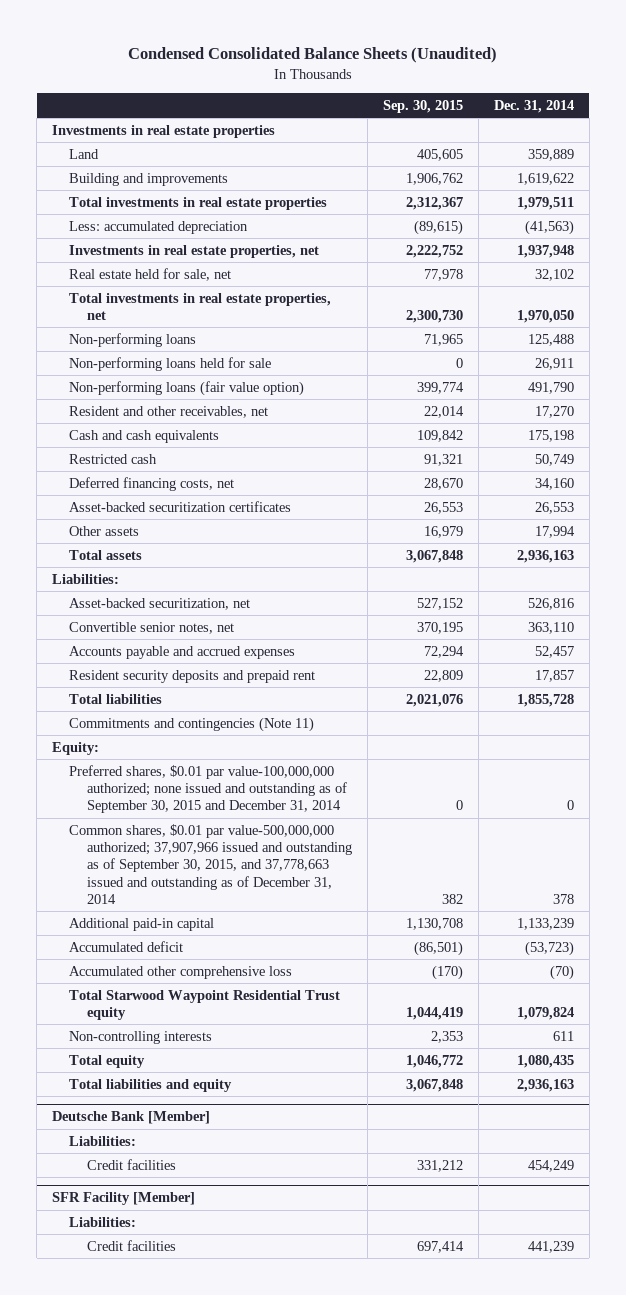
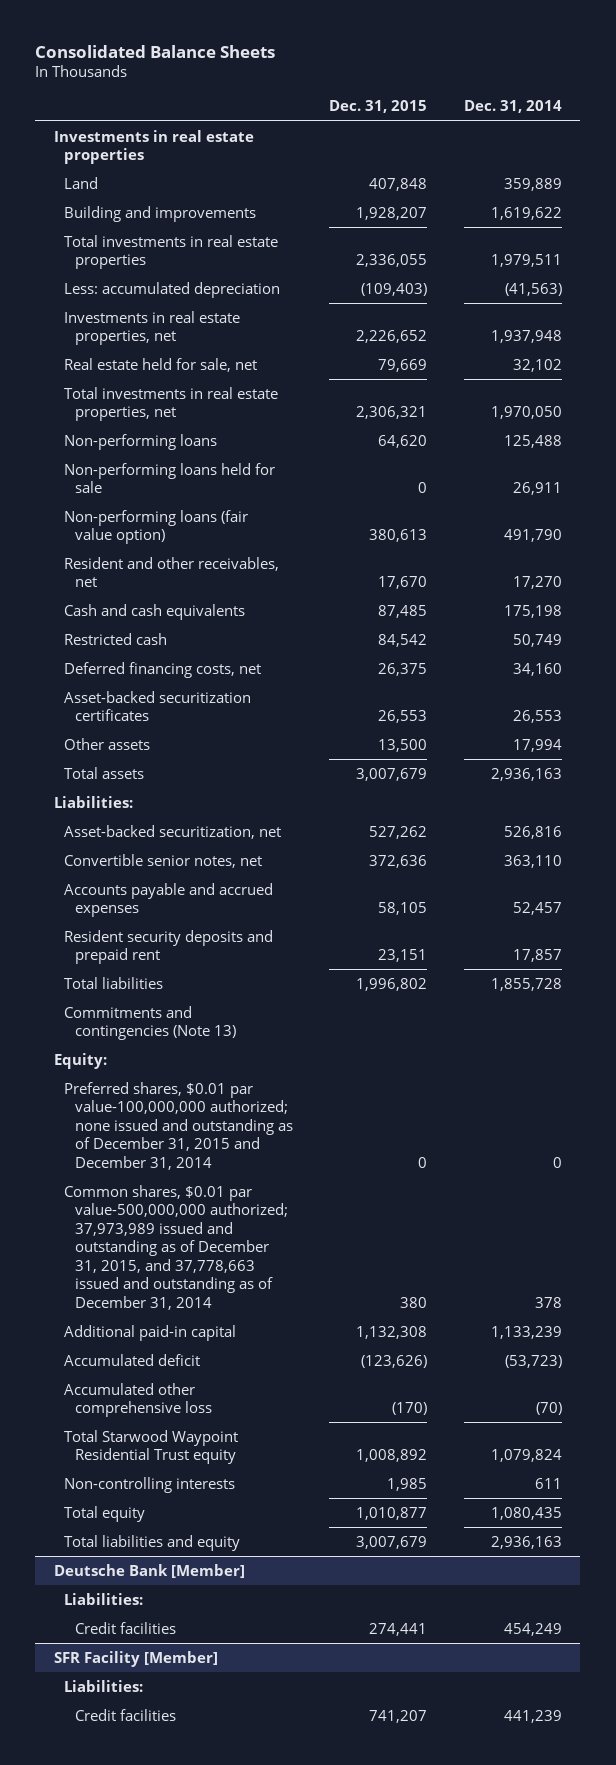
- Condensed Consolidated Balance Sheets (Unaudited)
+ Consolidated Balance Sheets
- | Sep. 30, 2015 | Dec. 31, 2014
+ | Dec. 31, 2015 | Dec. 31, 2014
- Commitments and contingencies (Note 11)
+ Commitments and contingencies (Note 13)
- Preferred shares, $0.01 par value-100,000,000 authorized; none issued and outstanding as of September 30, 2015 and December 31, 2014 | 0 | 0
- Common shares, $0.01 par value-500,000,000 authorized; 37,907,966 issued and outstanding as of September 30, 2015, and 37,778,663 issued and outstanding as of December 31, 2014 | 382 | 378
+ Preferred shares, $0.01 par value-100,000,000 authorized; none issued and outstanding as of December 31, 2015 and December 31, 2014 | 0 | 0
+ Common shares, $0.01 par value-500,000,000 authorized; 37,973,989 issued and outstanding as of December 31, 2015, and 37,778,663 issued and outstanding as of December 31, 2014 | 380 | 378

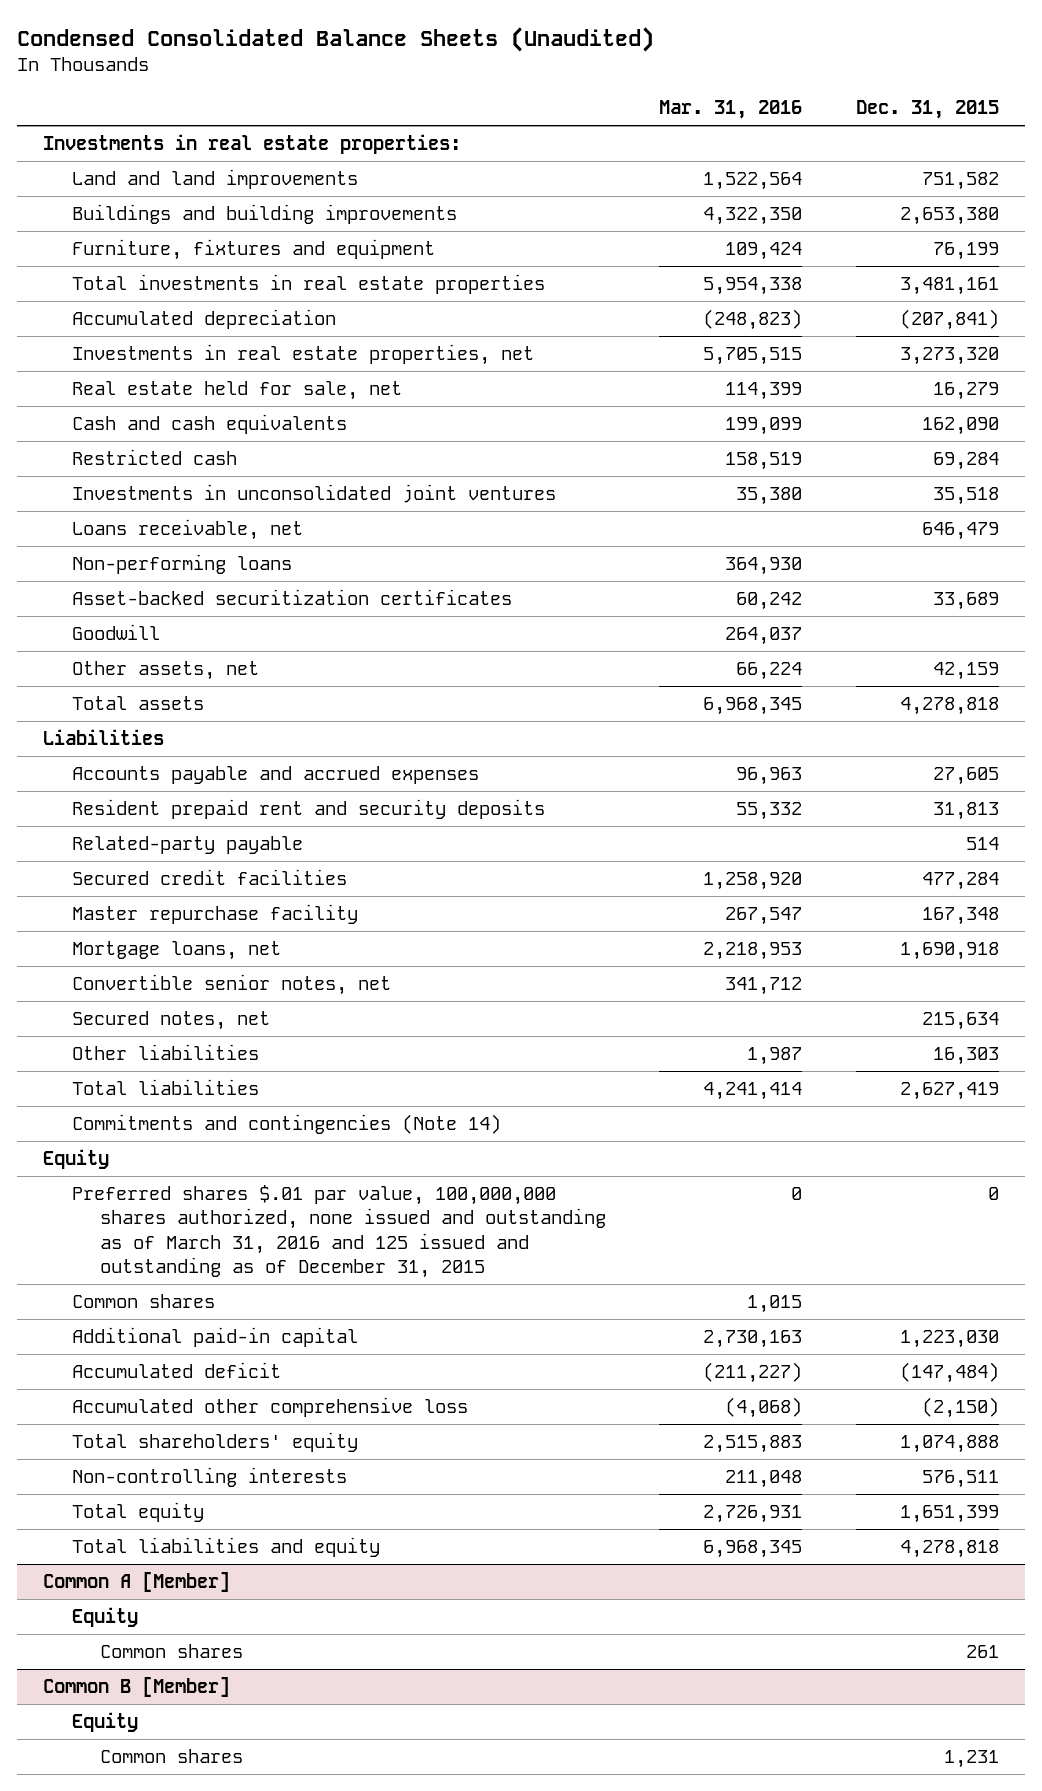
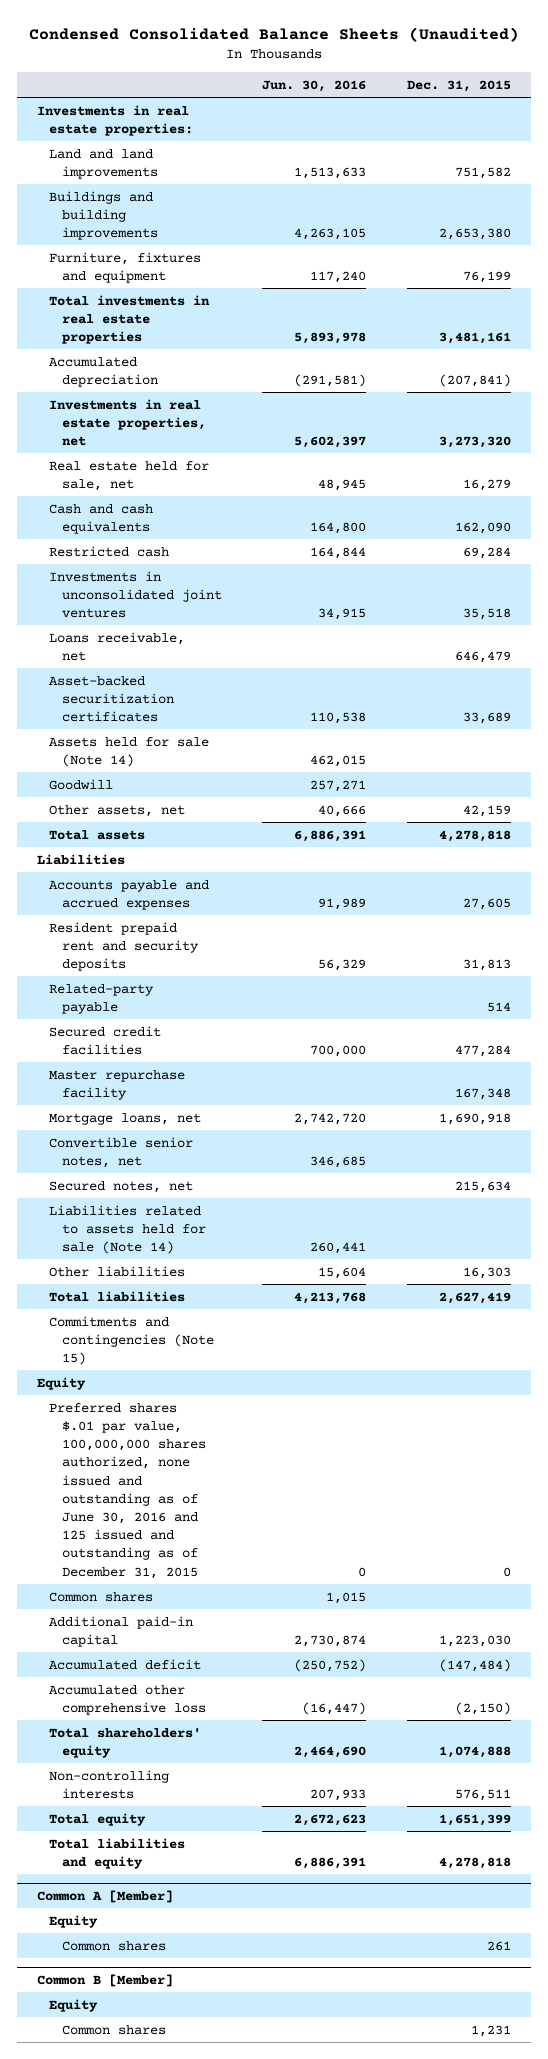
- | Mar. 31, 2016 | Dec. 31, 2015
+ | Jun. 30, 2016 | Dec. 31, 2015
- Non-performing loans | 364,930 |
+ Assets held for sale (Note 14) | 462,015 |
+ Liabilities related to assets held for sale (Note 14) | 260,441 |
- Commitments and contingencies (Note 14)
+ Commitments and contingencies (Note 15)
- Preferred shares $.01 par value, 100,000,000 shares authorized, none issued and outstanding as of March 31, 2016 and 125 issued and outstanding as of December 31, 2015 | 0 | 0
+ Preferred shares $.01 par value, 100,000,000 shares authorized, none issued and outstanding as of June 30, 2016 and 125 issued and outstanding as of December 31, 2015 | 0 | 0

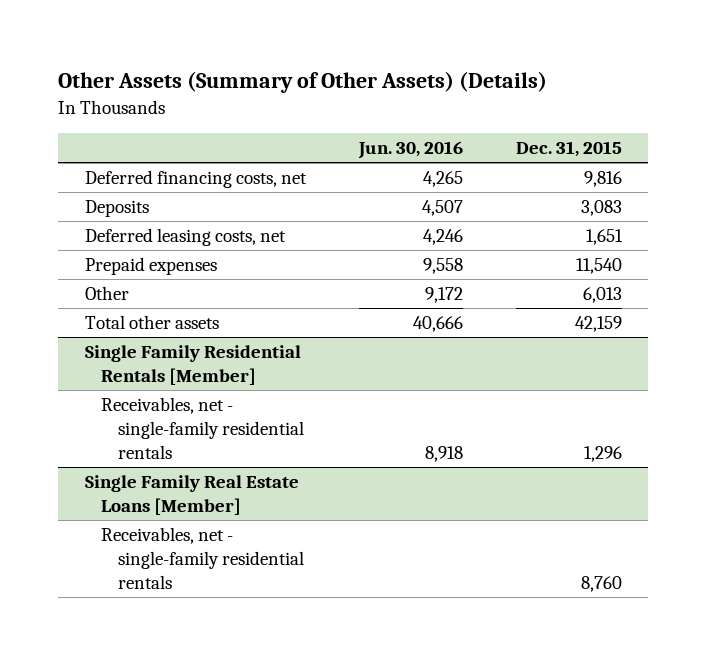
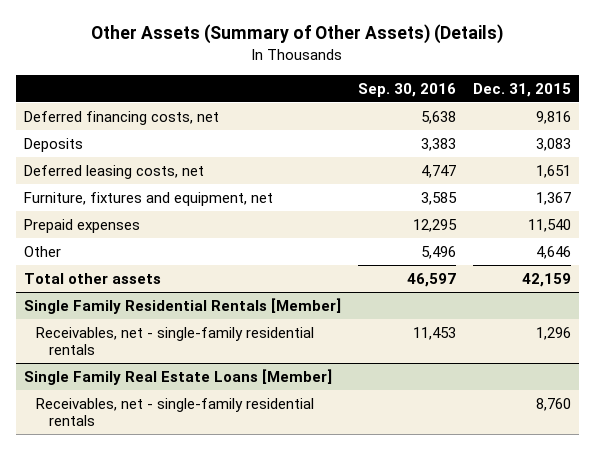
- | Jun. 30, 2016 | Dec. 31, 2015
+ | Sep. 30, 2016 | Dec. 31, 2015
+ Furniture, fixtures and equipment, net | 3,585 | 1,367
- Other | 9,172 | 6,013
+ Other | 5,496 | 4,646

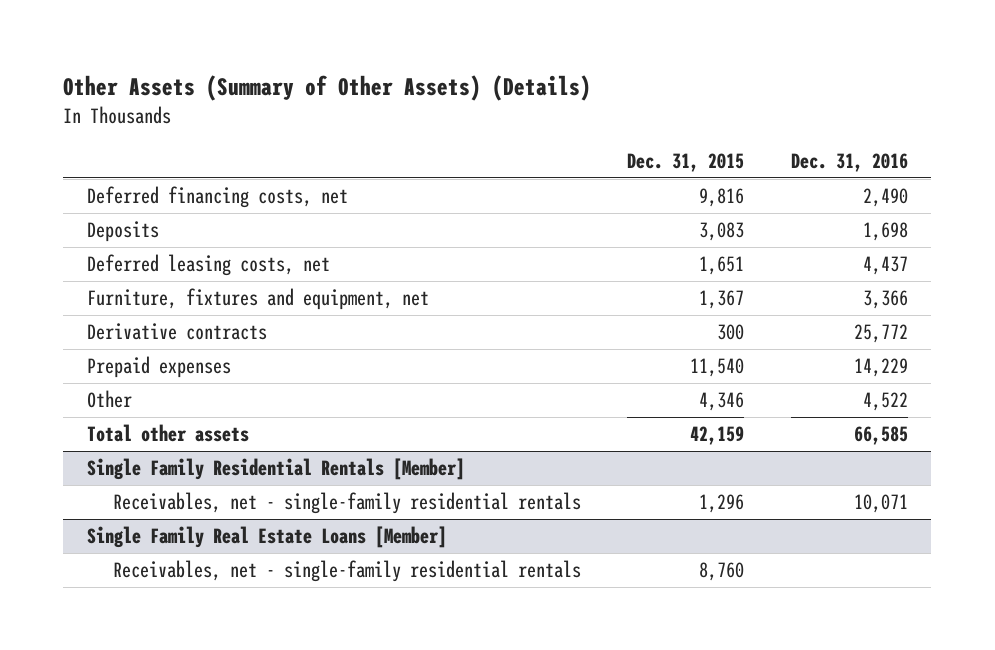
- | Sep. 30, 2016 | Dec. 31, 2015
+ | Dec. 31, 2015 | Dec. 31, 2016
+ Derivative contracts | 300 | 25,772
- Other | 5,496 | 4,646
+ Other | 4,346 | 4,522

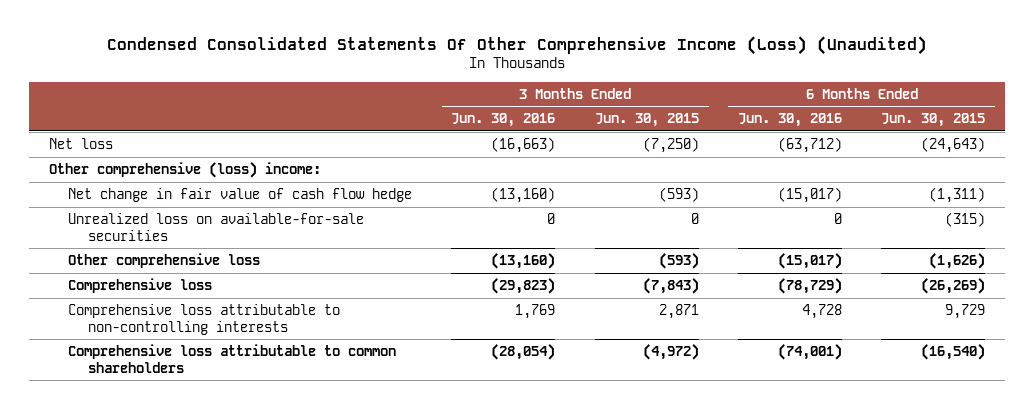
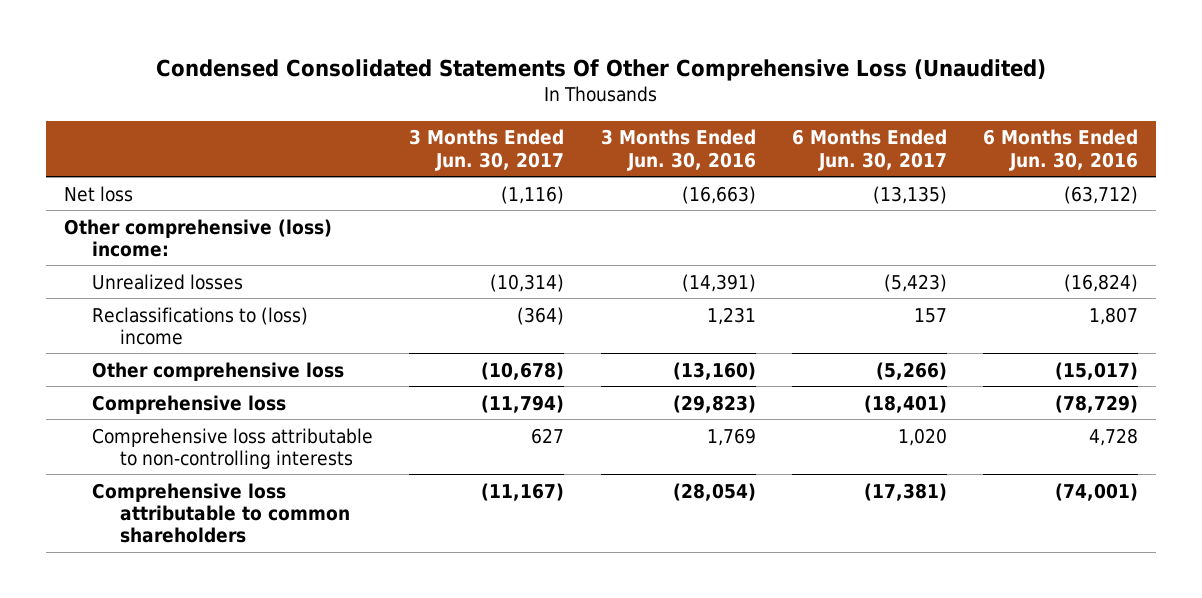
- Condensed Consolidated Statements Of Other Comprehensive Income (Loss) (Unaudited)
+ Condensed Consolidated Statements Of Other Comprehensive Loss (Unaudited)
- | 3 Months Ended Jun. 30, 2016 | 3 Months Ended Jun. 30, 2015 | 6 Months Ended Jun. 30, 2016 | 6 Months Ended Jun. 30, 2015
+ | 3 Months Ended Jun. 30, 2017 | 3 Months Ended Jun. 30, 2016 | 6 Months Ended Jun. 30, 2017 | 6 Months Ended Jun. 30, 2016
- Net change in fair value of cash flow hedge | (13,160) | (593) | (15,017) | (1,311)
- Unrealized loss on available-for-sale securities | 0 | 0 | 0 | (315)
+ Unrealized losses | (10,314) | (14,391) | (5,423) | (16,824)
+ Reclassifications to (loss) income | (364) | 1,231 | 157 | 1,807

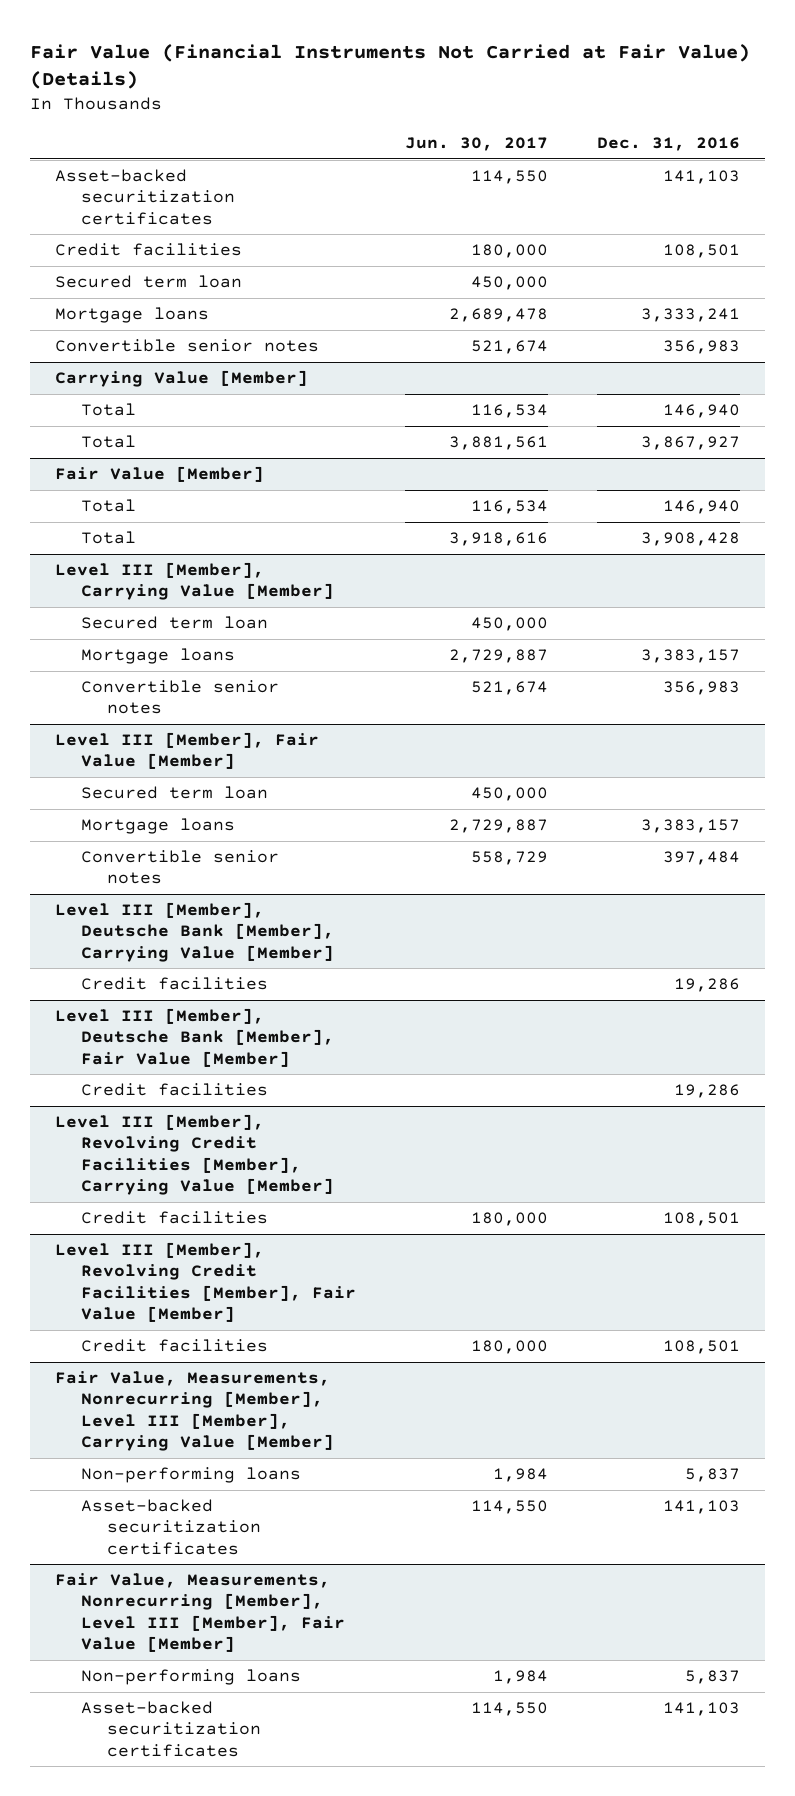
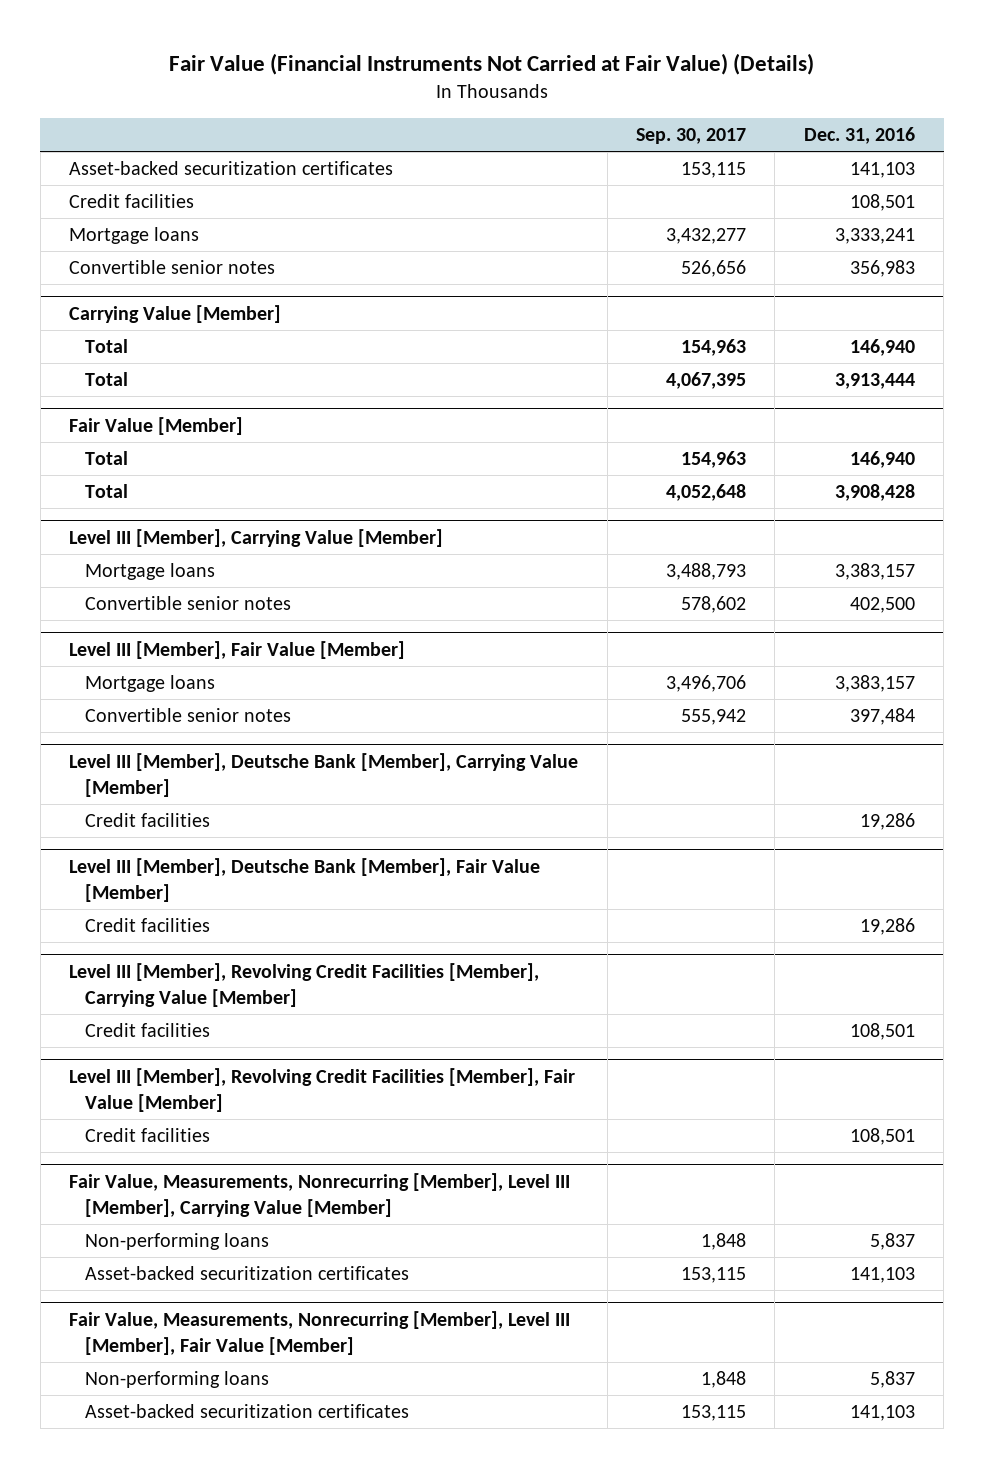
- | Jun. 30, 2017 | Dec. 31, 2016
+ | Sep. 30, 2017 | Dec. 31, 2016
- Secured term loan | 450,000 |
@ Carrying Value [Member]
- Total | 3,881,561 | 3,867,927
+ Total | 4,067,395 | 3,913,444
@ Level III [Member], Carrying Value [Member]
- Secured term loan | 450,000 |
- Convertible senior notes | 521,674 | 356,983
+ Convertible senior notes | 578,602 | 402,500
@ Level III [Member], Fair Value [Member]
- Secured term loan | 450,000 |

